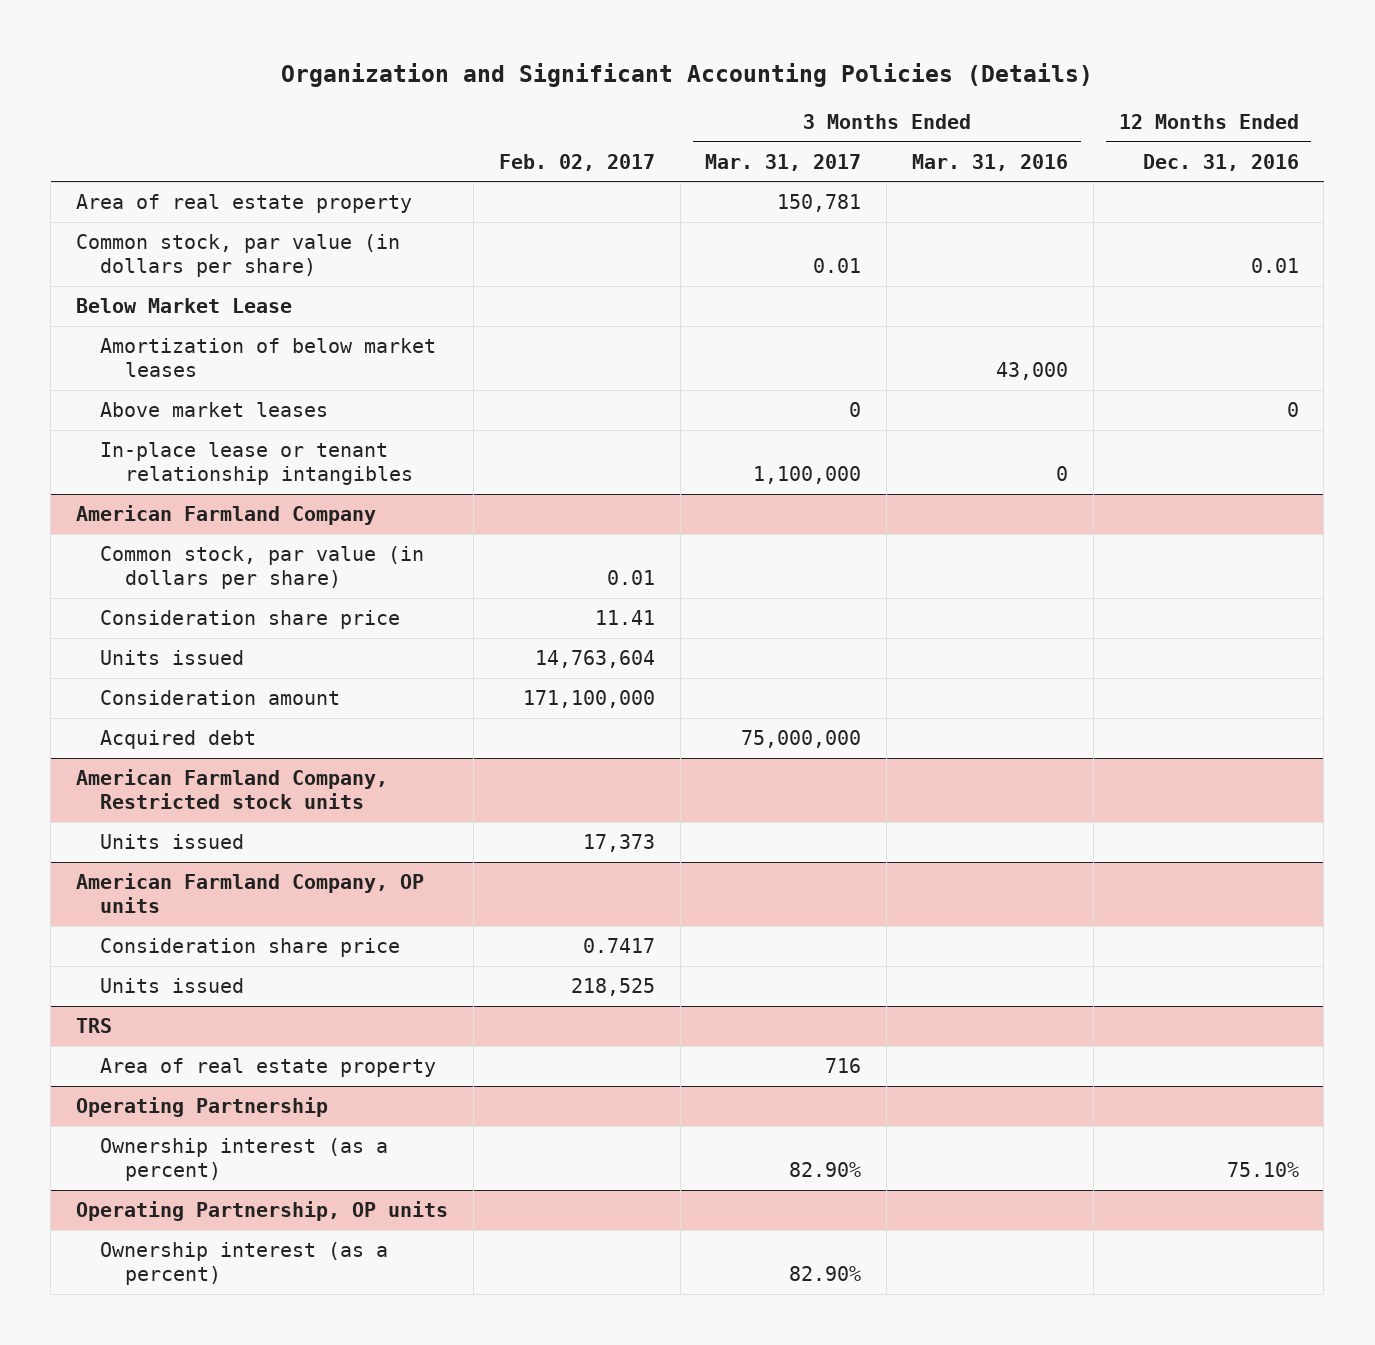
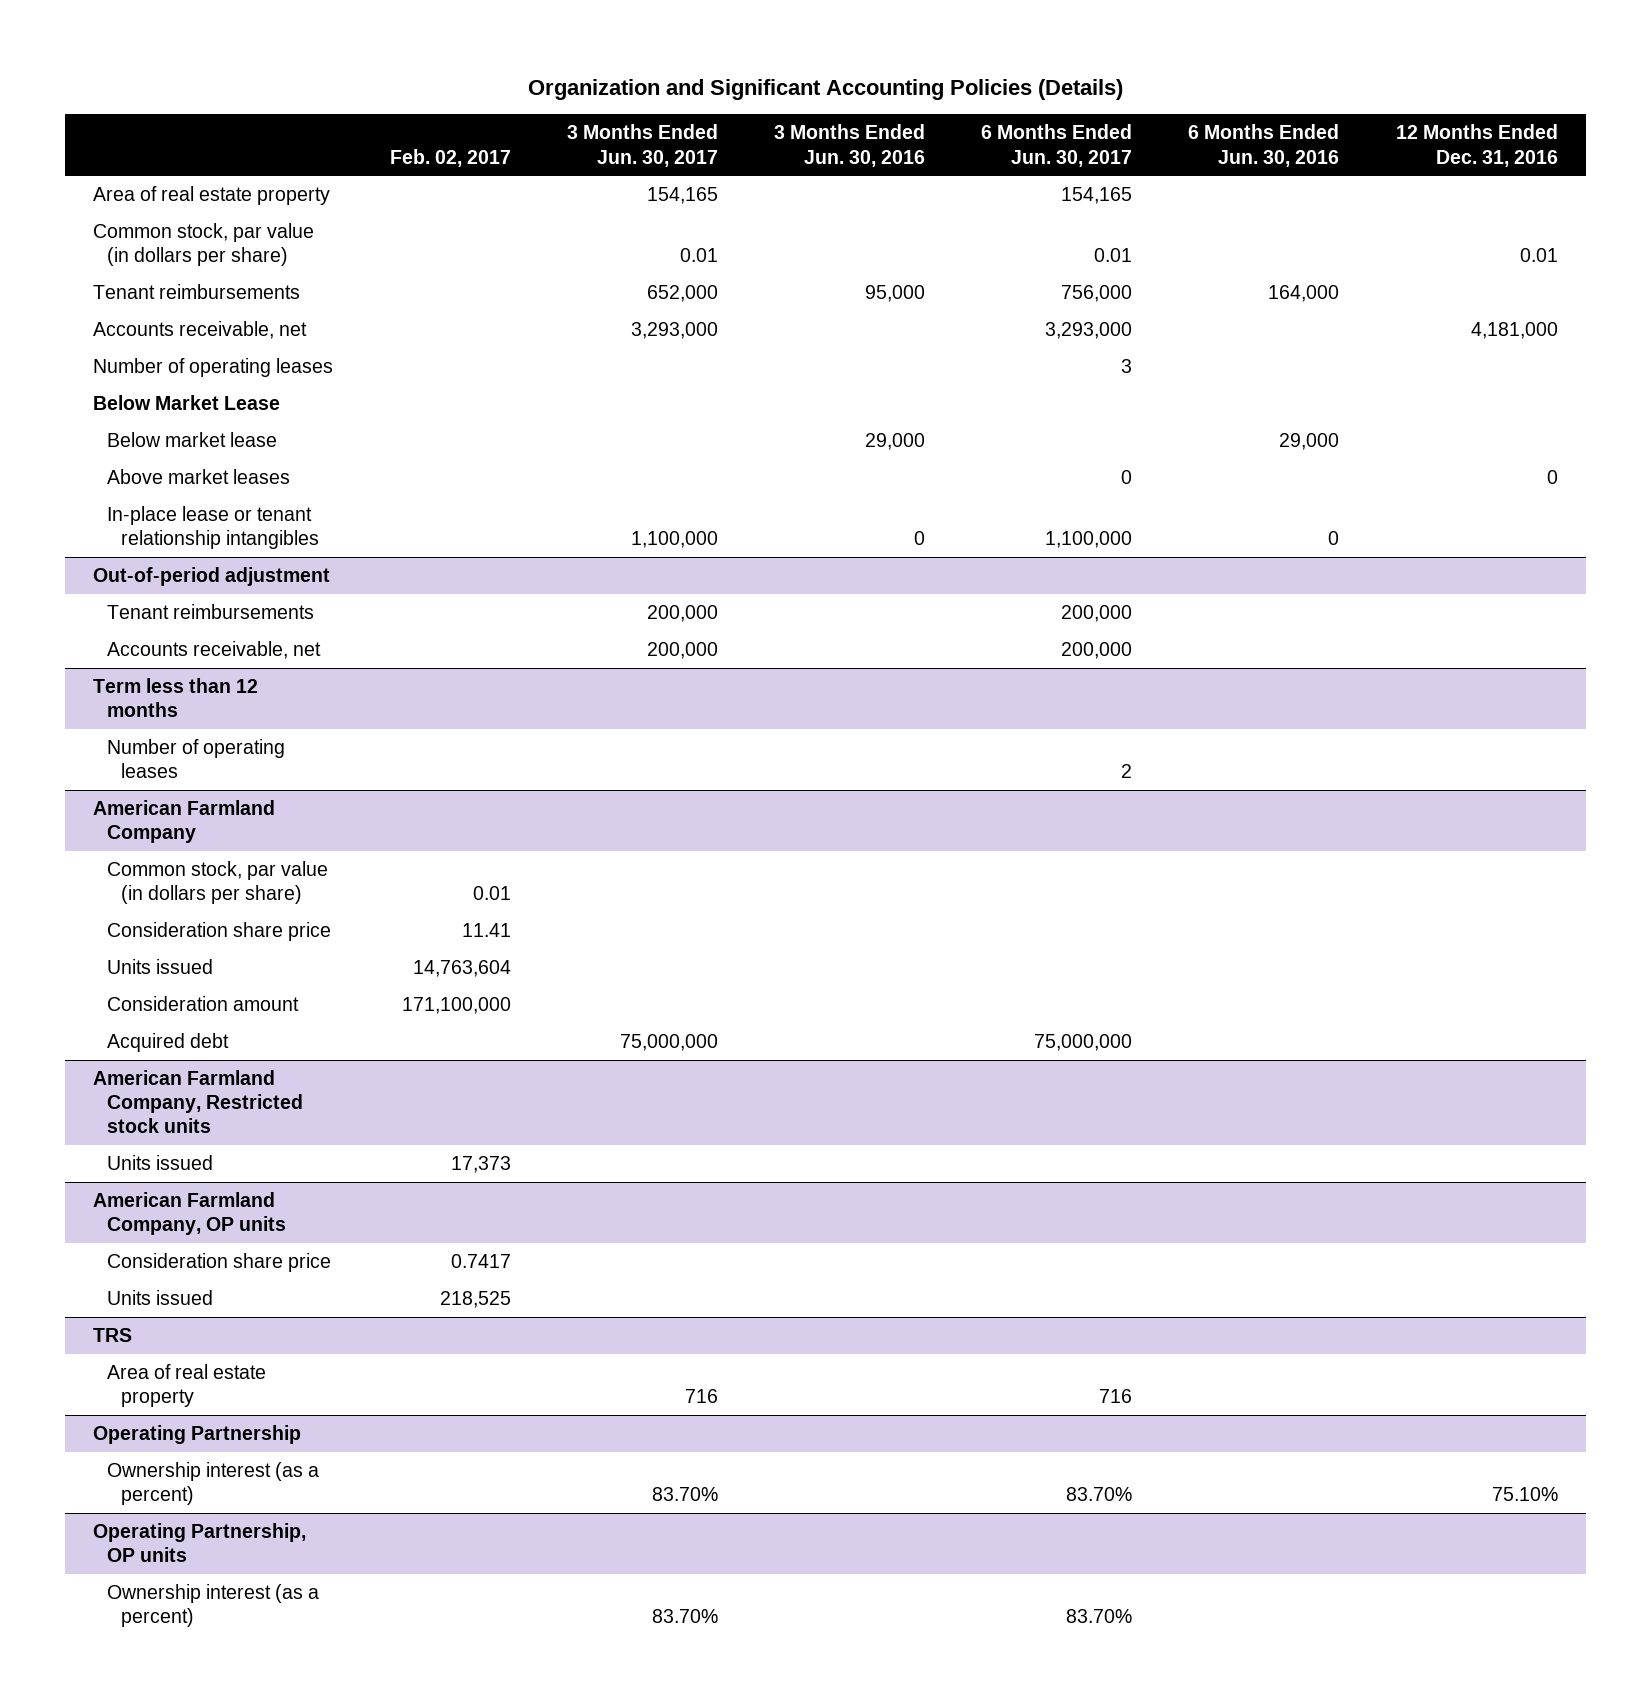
- | Feb. 02, 2017 | 3 Months Ended Mar. 31, 2017 | 3 Months Ended Mar. 31, 2016 | 12 Months Ended Dec. 31, 2016
+ | Feb. 02, 2017 | 3 Months Ended Jun. 30, 2017 | 3 Months Ended Jun. 30, 2016 | 6 Months Ended Jun. 30, 2017 | 6 Months Ended Jun. 30, 2016 | 12 Months Ended Dec. 31, 2016
+ Tenant reimbursements | | 652,000 | 95,000 | 756,000 | 164,000 |
+ Accounts receivable, net | | 3,293,000 | | 3,293,000 | | 4,181,000
+ Number of operating leases | | | | 3 | |
- Amortization of below market leases | | | 43,000 |
+ Below market lease | | | 29,000 | | 29,000 |
+ Out-of-period adjustment
+ Tenant reimbursements | | 200,000 | | 200,000 | |
+ Accounts receivable, net | | 200,000 | | 200,000 | |
+ Term less than 12 months
+ Number of operating leases | | | | 2 | |

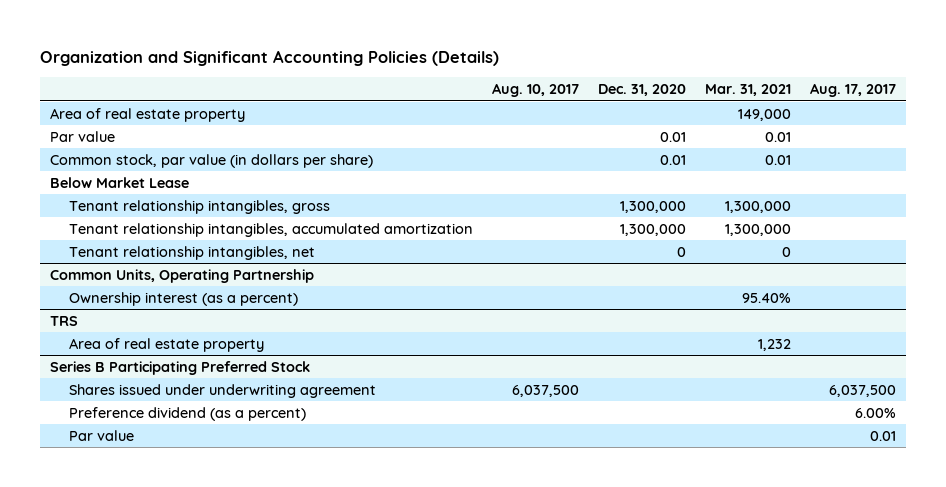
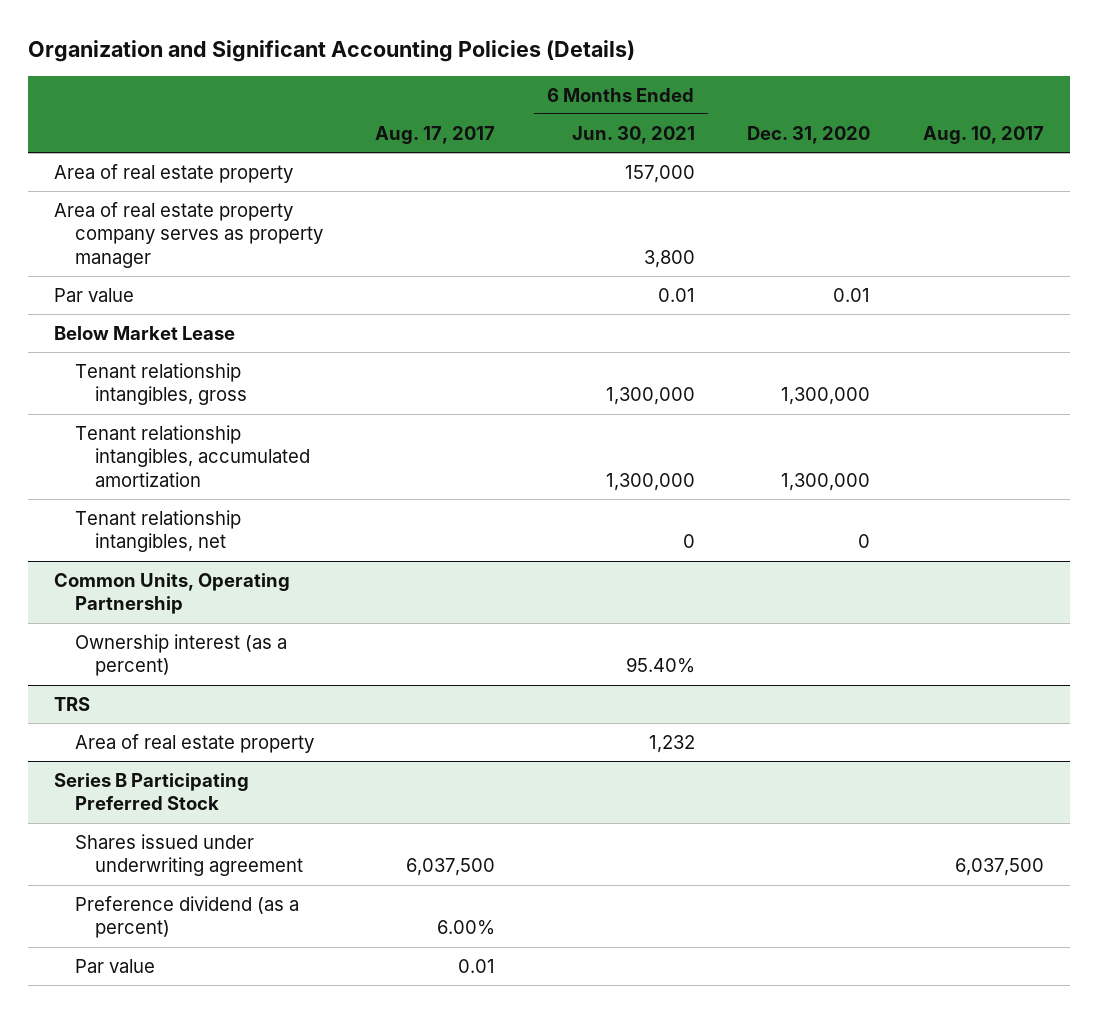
- | Aug. 10, 2017 | Dec. 31, 2020 | Mar. 31, 2021 | Aug. 17, 2017
+ | Aug. 17, 2017 | 6 Months Ended Jun. 30, 2021 | Dec. 31, 2020 | Aug. 10, 2017
+ Area of real estate property company serves as property manager | | 3,800 | |
- Common stock, par value (in dollars per share) | | 0.01 | 0.01 |

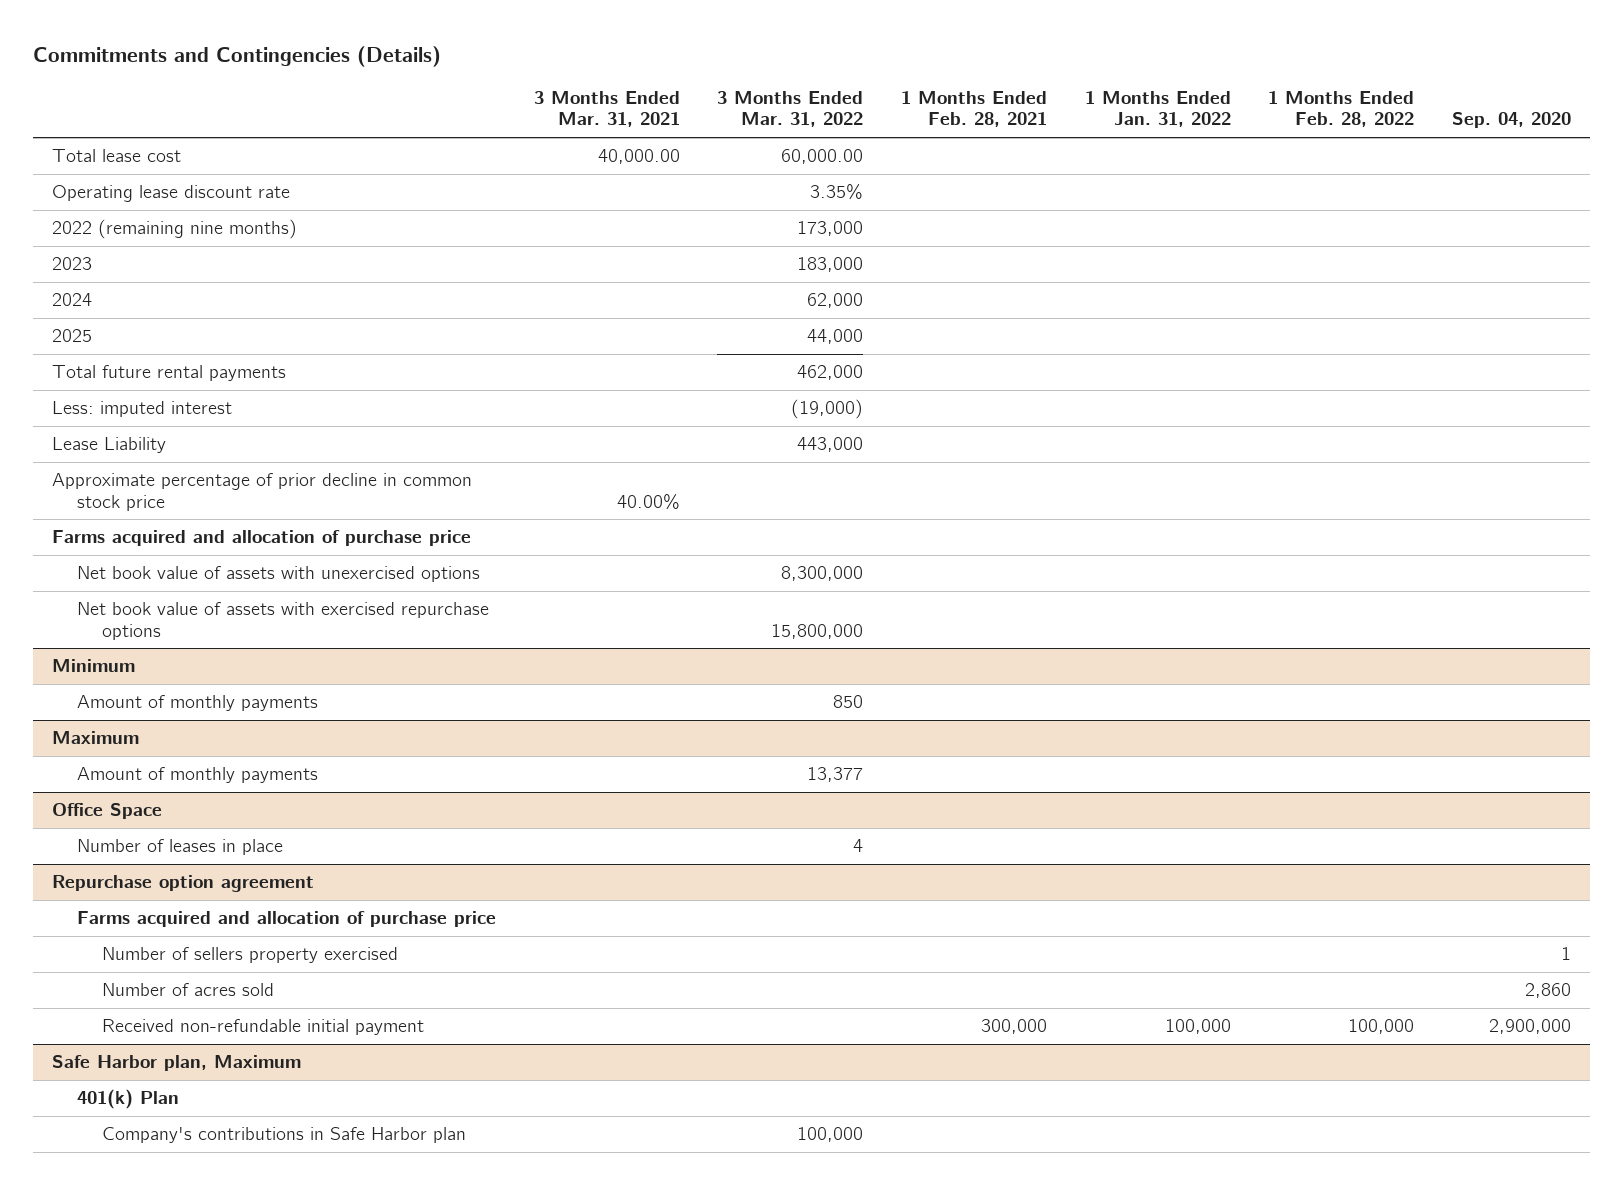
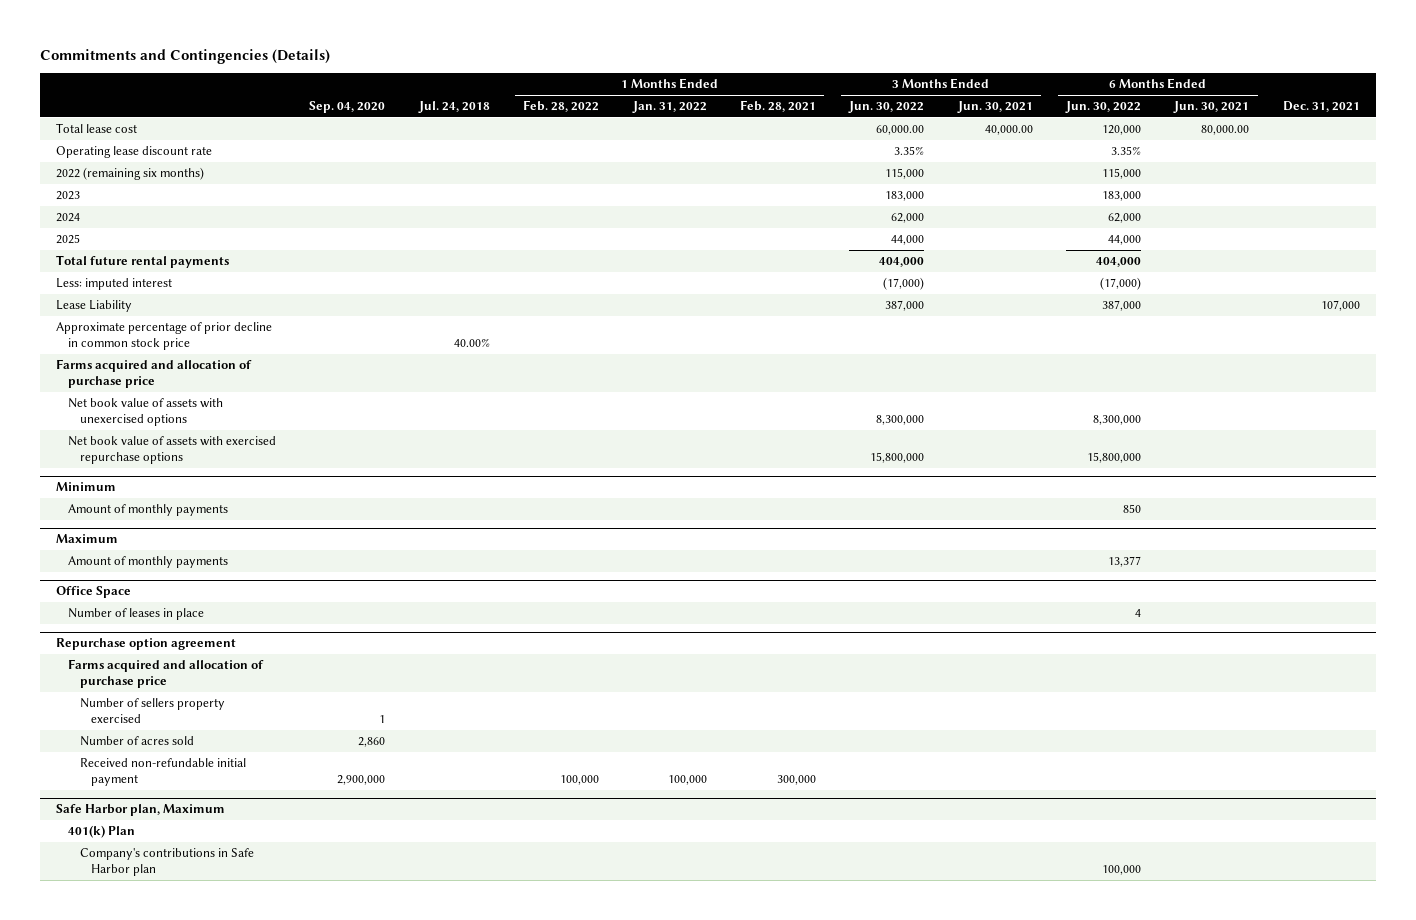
- | 3 Months Ended Mar. 31, 2021 | 3 Months Ended Mar. 31, 2022 | 1 Months Ended Feb. 28, 2021 | 1 Months Ended Jan. 31, 2022 | 1 Months Ended Feb. 28, 2022 | Sep. 04, 2020
+ | Sep. 04, 2020 | Jul. 24, 2018 | 1 Months Ended Feb. 28, 2022 | 1 Months Ended Jan. 31, 2022 | 1 Months Ended Feb. 28, 2021 | 3 Months Ended Jun. 30, 2022 | 3 Months Ended Jun. 30, 2021 | 6 Months Ended Jun. 30, 2022 | 6 Months Ended Jun. 30, 2021 | Dec. 31, 2021
- 2022 (remaining nine months) | | 173,000 | | | |
+ 2022 (remaining six months) | | | | | | 115,000 | | 115,000 | |

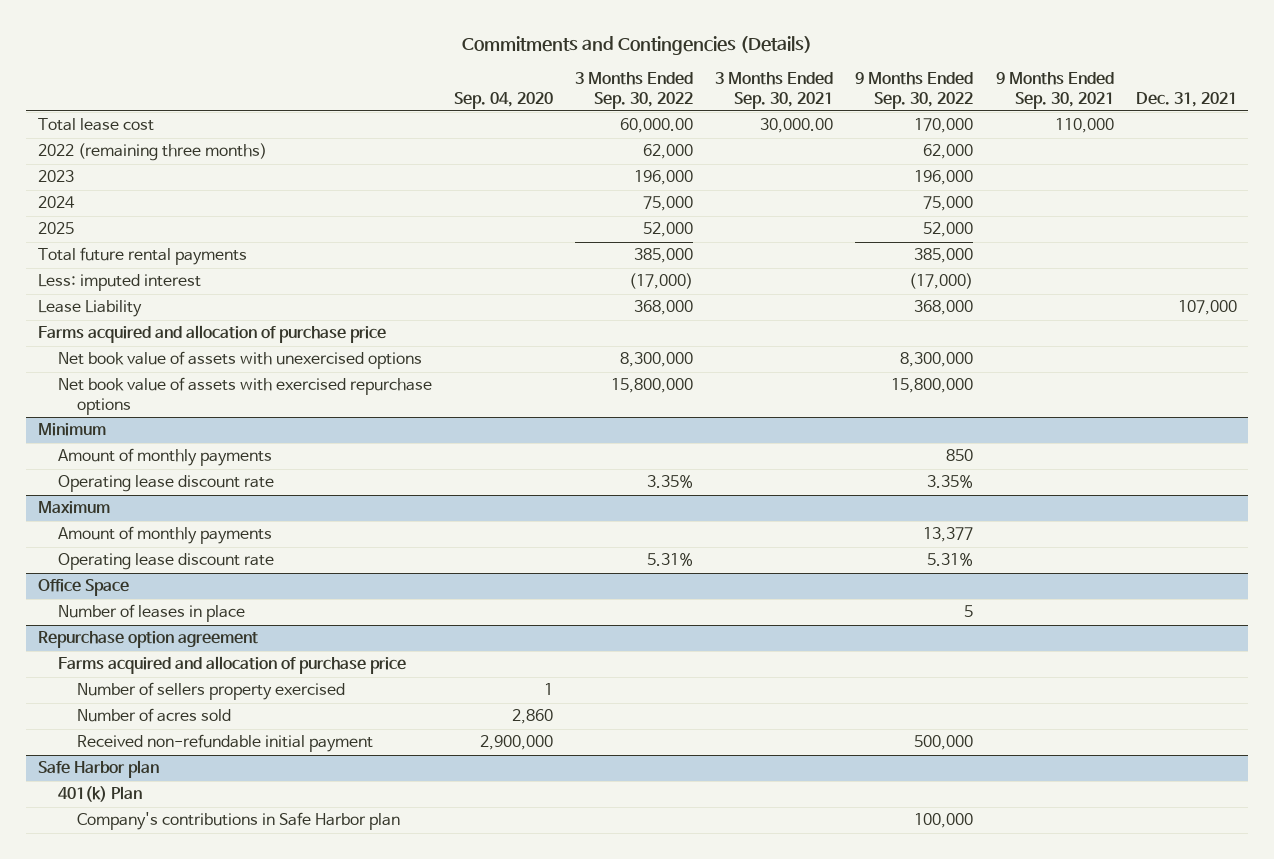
- | Sep. 04, 2020 | Jul. 24, 2018 | 1 Months Ended Feb. 28, 2022 | 1 Months Ended Jan. 31, 2022 | 1 Months Ended Feb. 28, 2021 | 3 Months Ended Jun. 30, 2022 | 3 Months Ended Jun. 30, 2021 | 6 Months Ended Jun. 30, 2022 | 6 Months Ended Jun. 30, 2021 | Dec. 31, 2021
+ | Sep. 04, 2020 | 3 Months Ended Sep. 30, 2022 | 3 Months Ended Sep. 30, 2021 | 9 Months Ended Sep. 30, 2022 | 9 Months Ended Sep. 30, 2021 | Dec. 31, 2021
- Operating lease discount rate | | | | | | 3.35% | | 3.35% | |
- 2022 (remaining six months) | | | | | | 115,000 | | 115,000 | |
+ 2022 (remaining three months) | | 62,000 | | 62,000 | |
- Approximate percentage of prior decline in common stock price | | 40.00% | | | | | | | |
@ Minimum
+ Operating lease discount rate | | 3.35% | | 3.35% | |
@ Maximum
+ Operating lease discount rate | | 5.31% | | 5.31% | |
- Safe Harbor plan, Maximum
+ Safe Harbor plan

